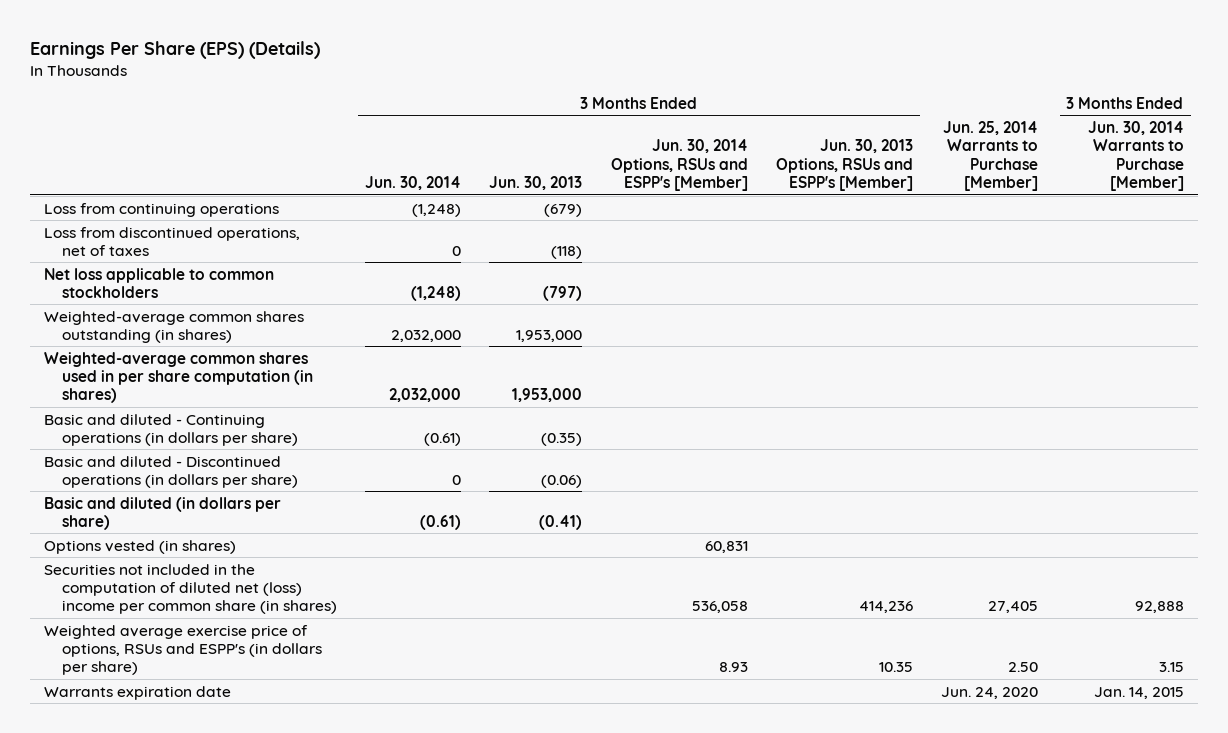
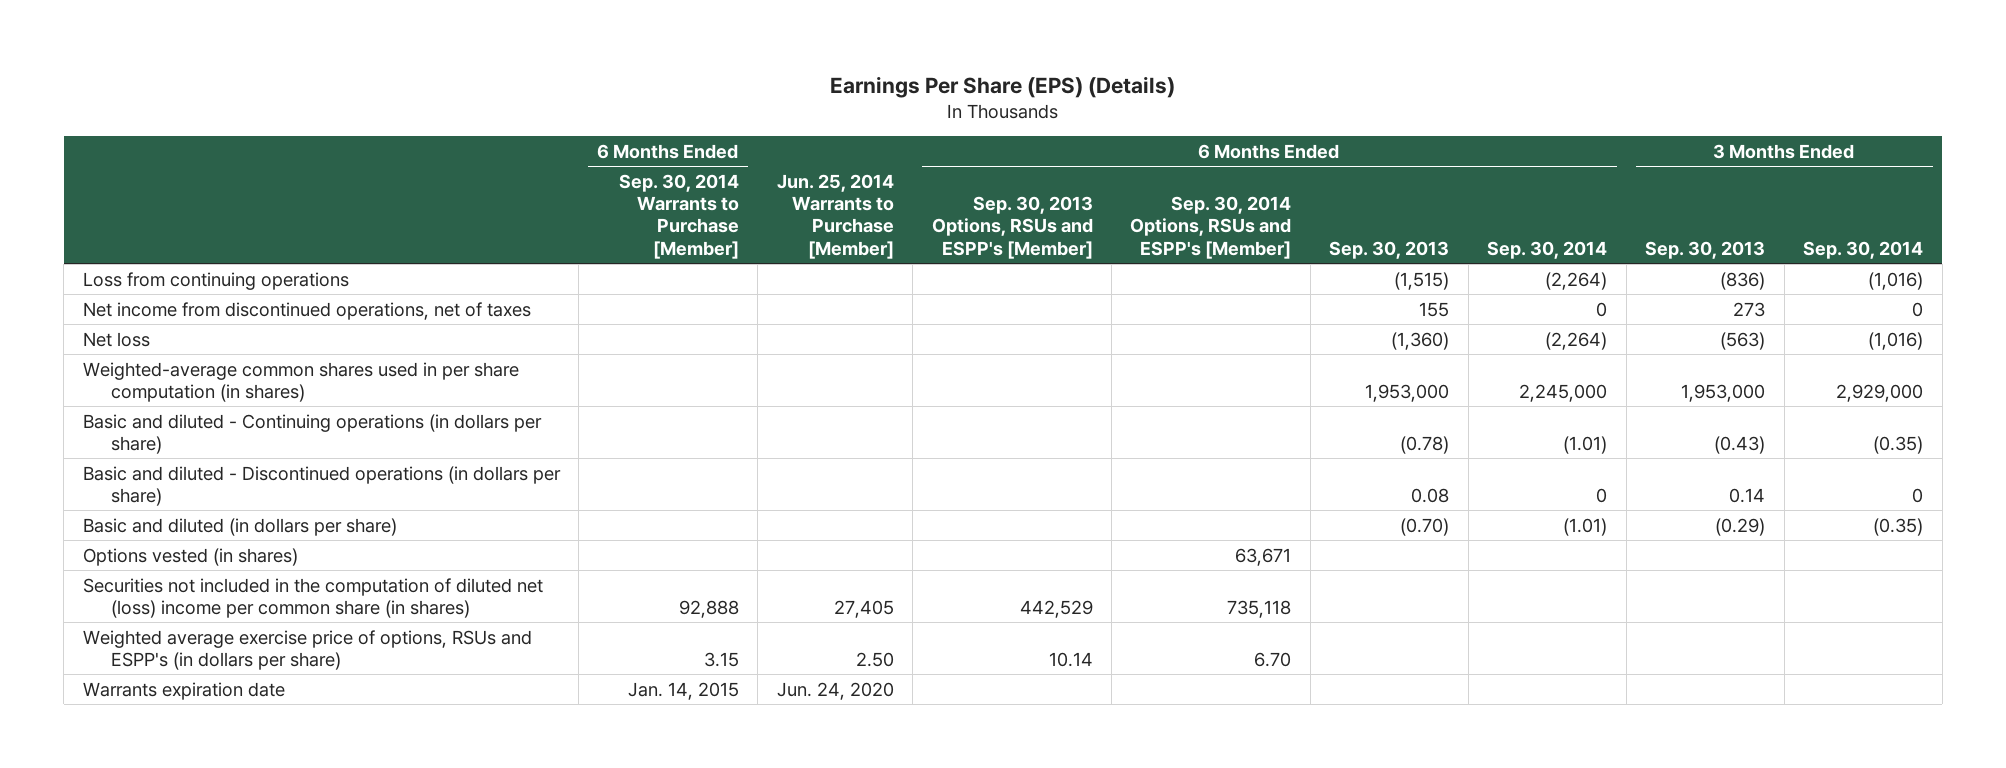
- | 3 Months Ended Jun. 30, 2014 | 3 Months Ended Jun. 30, 2013 | 3 Months Ended Jun. 30, 2014 Options, RSUs and ESPP's [Member] | 3 Months Ended Jun. 30, 2013 Options, RSUs and ESPP's [Member] | Jun. 25, 2014 Warrants to Purchase [Member] | 3 Months Ended Jun. 30, 2014 Warrants to Purchase [Member]
+ | 6 Months Ended Sep. 30, 2014 Warrants to Purchase [Member] | Jun. 25, 2014 Warrants to Purchase [Member] | 6 Months Ended Sep. 30, 2013 Options, RSUs and ESPP's [Member] | 6 Months Ended Sep. 30, 2014 Options, RSUs and ESPP's [Member] | 6 Months Ended Sep. 30, 2013 | 6 Months Ended Sep. 30, 2014 | 3 Months Ended Sep. 30, 2013 | 3 Months Ended Sep. 30, 2014
- Loss from discontinued operations, net of taxes | 0 | (118) | | | |
- Net loss applicable to common stockholders | (1,248) | (797) | | | |
- Weighted-average common shares outstanding (in shares) | 2,032,000 | 1,953,000 | | | |
+ Net income from discontinued operations, net of taxes | | | | | 155 | 0 | 273 | 0
+ Net loss | | | | | (1,360) | (2,264) | (563) | (1,016)

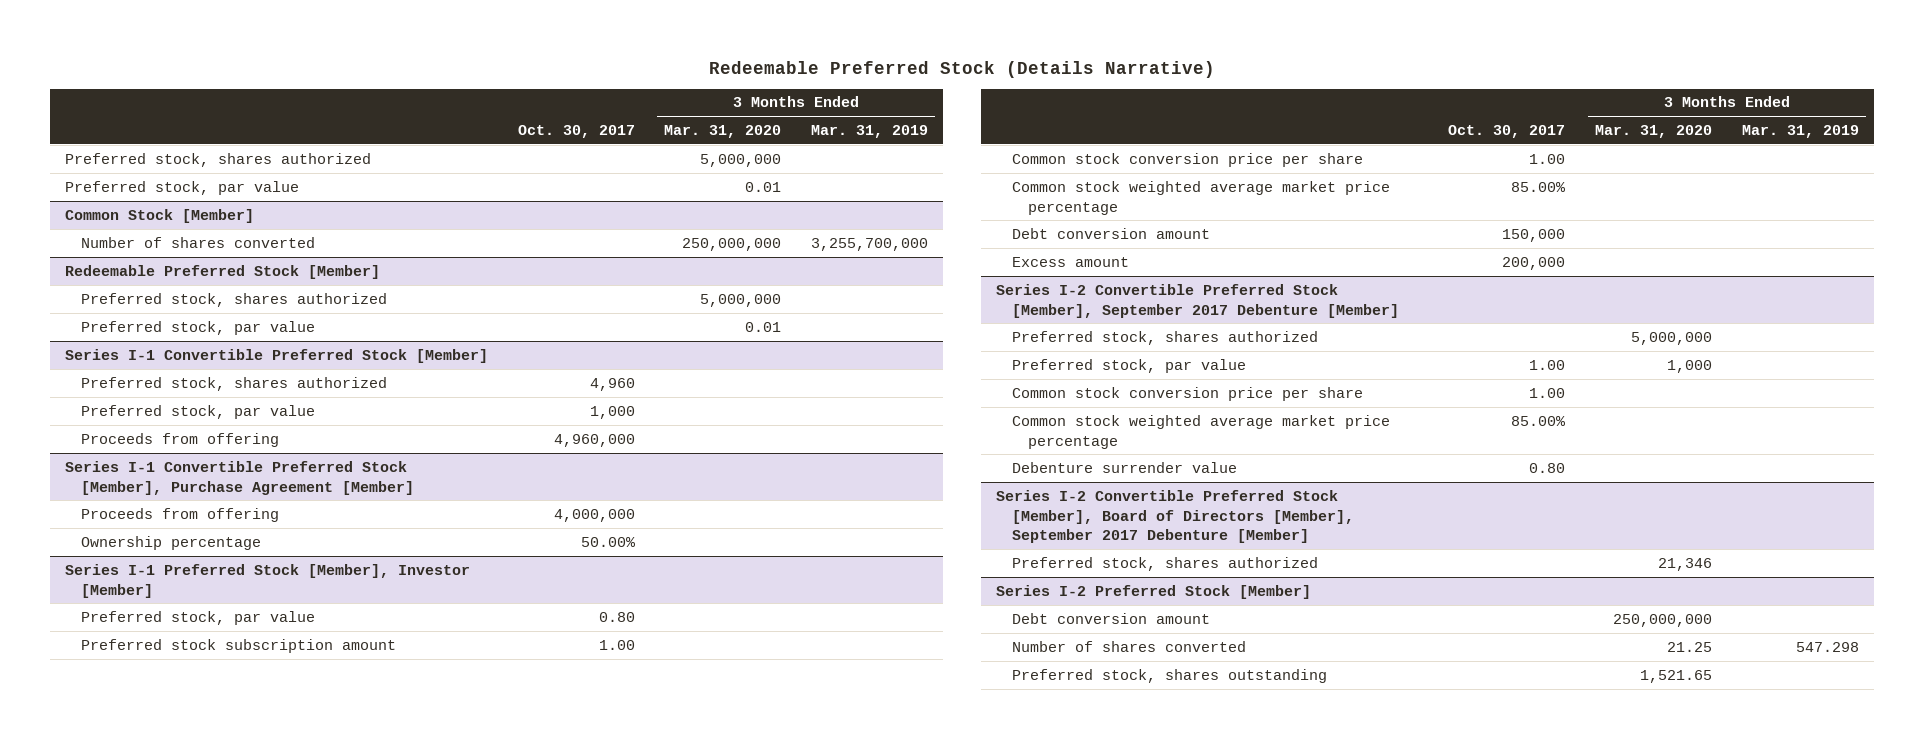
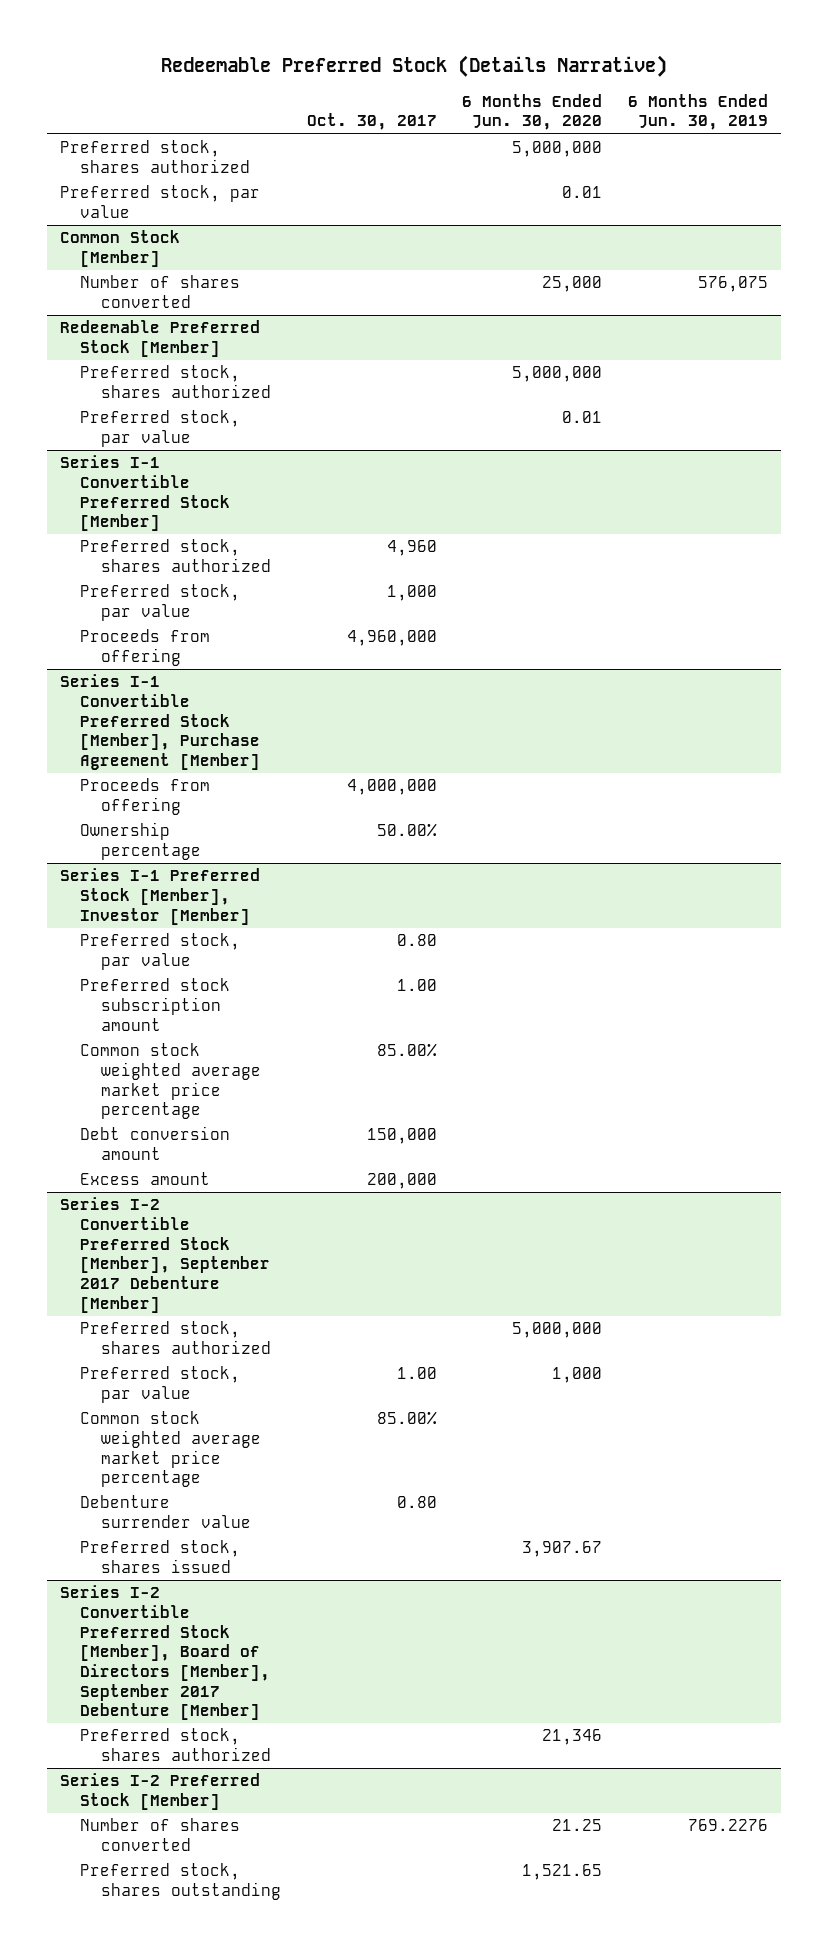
- | Oct. 30, 2017 | 3 Months Ended Mar. 31, 2020 | 3 Months Ended Mar. 31, 2019
+ | Oct. 30, 2017 | 6 Months Ended Jun. 30, 2020 | 6 Months Ended Jun. 30, 2019
@ Series I-1 Preferred Stock [Member], Investor [Member]
- Common stock conversion price per share | 1.00 | |
@ Series I-2 Convertible Preferred Stock [Member], September 2017 Debenture [Member]
- Common stock conversion price per share | 1.00 | |
+ Preferred stock, shares issued | | 3,907.67 |
@ Series I-2 Preferred Stock [Member]
- Debt conversion amount | | 250,000,000 |

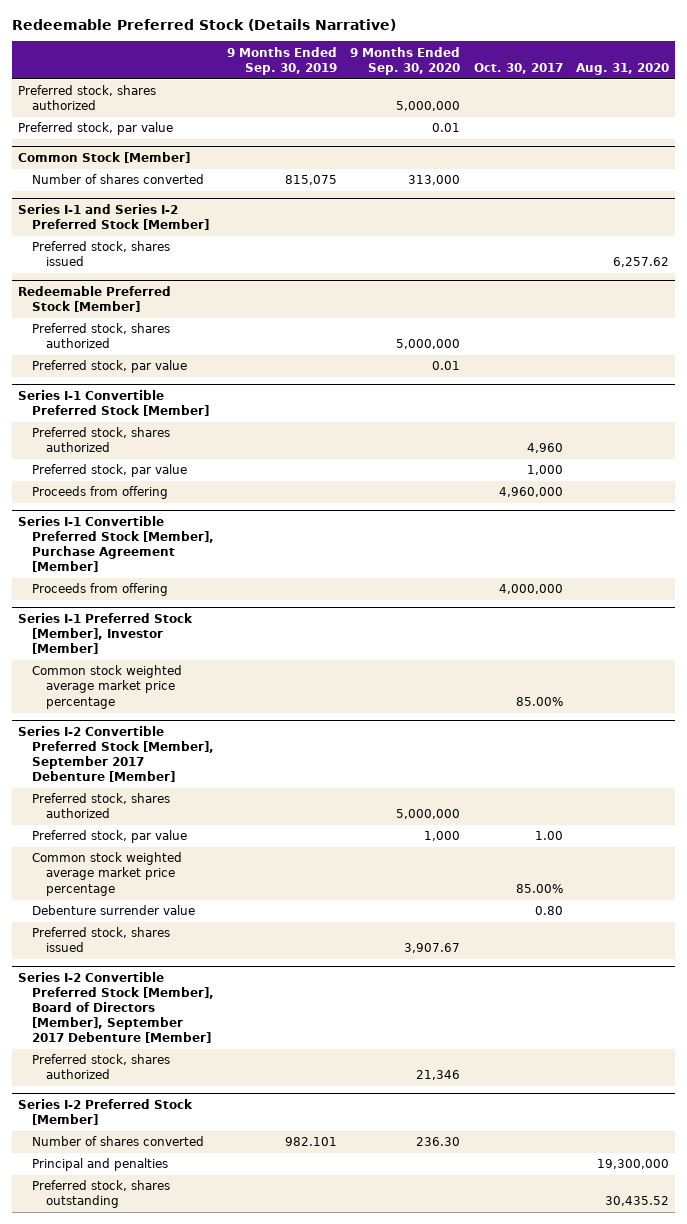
- | Oct. 30, 2017 | 6 Months Ended Jun. 30, 2020 | 6 Months Ended Jun. 30, 2019
+ | 9 Months Ended Sep. 30, 2019 | 9 Months Ended Sep. 30, 2020 | Oct. 30, 2017 | Aug. 31, 2020
+ Series I-1 and Series I-2 Preferred Stock [Member]
+ Preferred stock, shares issued | | | | 6,257.62
@ Series I-1 Convertible Preferred Stock [Member], Purchase Agreement [Member]
- Ownership percentage | 50.00% | |
@ Series I-1 Preferred Stock [Member], Investor [Member]
- Preferred stock, par value | 0.80 | |
- Preferred stock subscription amount | 1.00 | |
- Debt conversion amount | 150,000 | |
- Excess amount | 200,000 | |
@ Series I-2 Preferred Stock [Member]
+ Principal and penalties | | | | 19,300,000

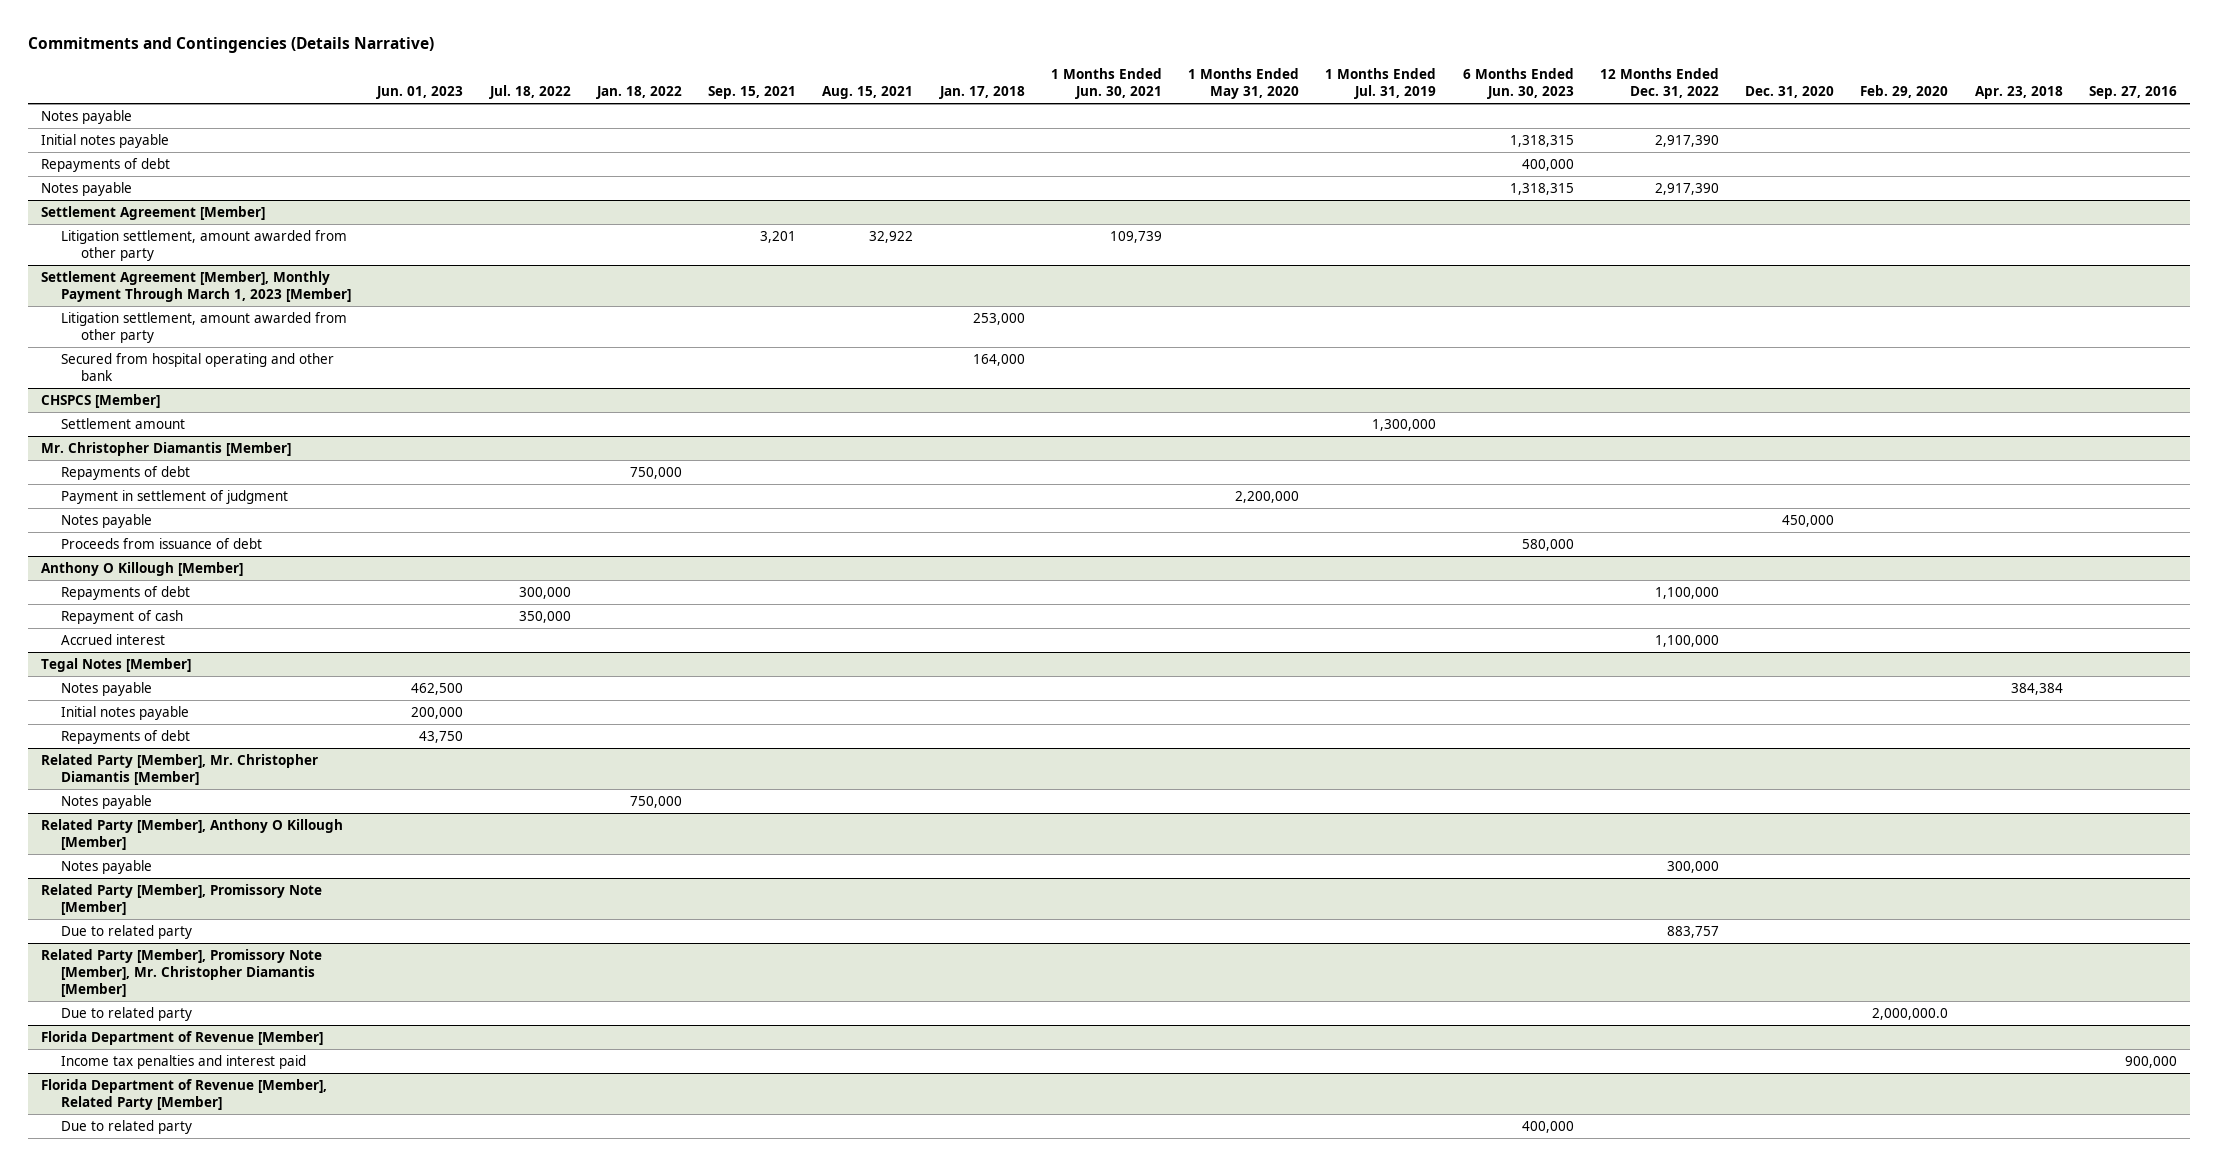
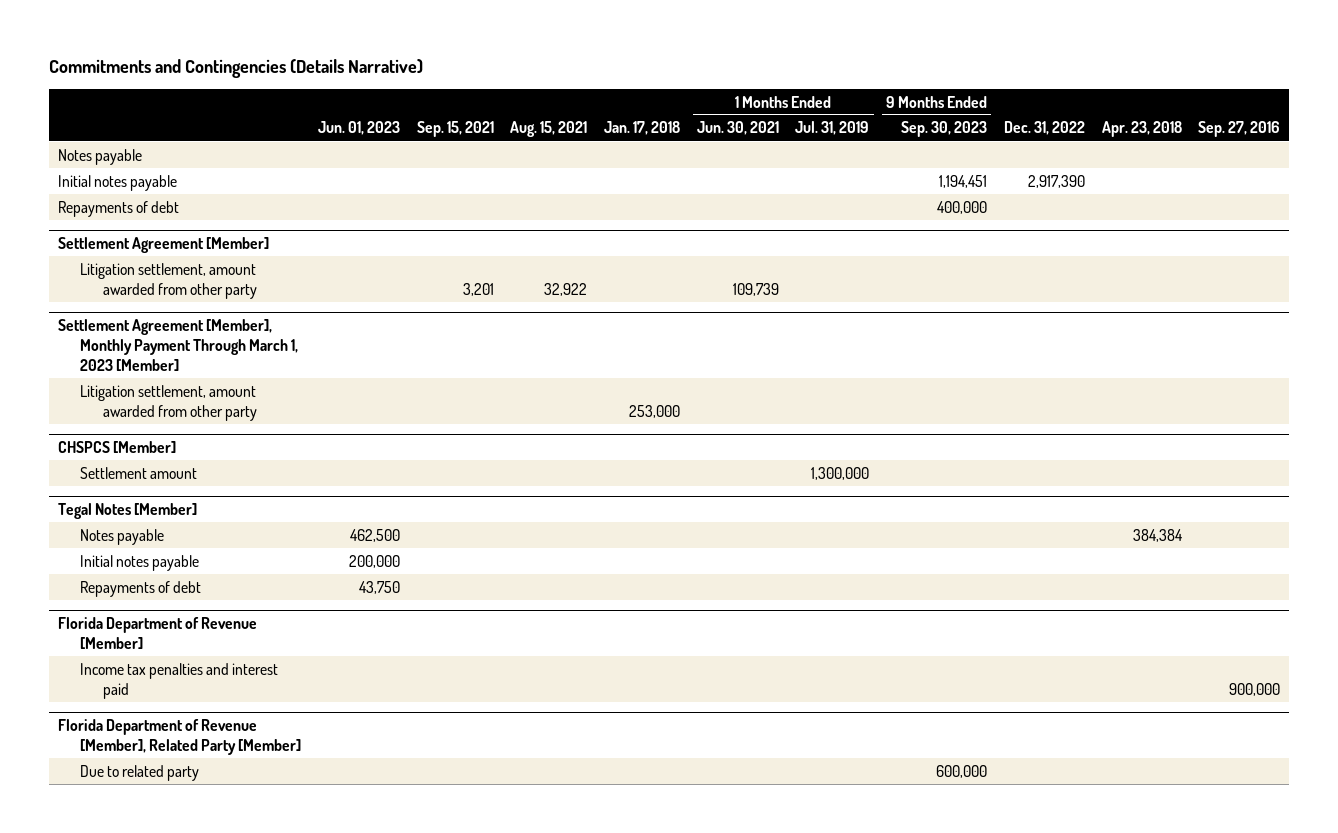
- | Jun. 01, 2023 | Jul. 18, 2022 | Jan. 18, 2022 | Sep. 15, 2021 | Aug. 15, 2021 | Jan. 17, 2018 | 1 Months Ended Jun. 30, 2021 | 1 Months Ended May 31, 2020 | 1 Months Ended Jul. 31, 2019 | 6 Months Ended Jun. 30, 2023 | 12 Months Ended Dec. 31, 2022 | Dec. 31, 2020 | Feb. 29, 2020 | Apr. 23, 2018 | Sep. 27, 2016
+ | Jun. 01, 2023 | Sep. 15, 2021 | Aug. 15, 2021 | Jan. 17, 2018 | 1 Months Ended Jun. 30, 2021 | 1 Months Ended Jul. 31, 2019 | 9 Months Ended Sep. 30, 2023 | Dec. 31, 2022 | Apr. 23, 2018 | Sep. 27, 2016
- Notes payable | | | | | | | | | | 1,318,315 | 2,917,390 | | | |
@ Settlement Agreement [Member], Monthly Payment Through March 1, 2023 [Member]
- Secured from hospital operating and other bank | | | | | | 164,000 | | | | | | | | |
- Mr. Christopher Diamantis [Member]
- Repayments of debt | | | 750,000 | | | | | | | | | | | |
- Payment in settlement of judgment | | | | | | | | 2,200,000 | | | | | | |
- Notes payable | | | | | | | | | | | | 450,000 | | |
- Proceeds from issuance of debt | | | | | | | | | | 580,000 | | | | |
- Anthony O Killough [Member]
- Repayments of debt | | 300,000 | | | | | | | | | 1,100,000 | | | |
- Repayment of cash | | 350,000 | | | | | | | | | | | | |
- Accrued interest | | | | | | | | | | | 1,100,000 | | | |
- Related Party [Member], Mr. Christopher Diamantis [Member]
- Notes payable | | | 750,000 | | | | | | | | | | | |
- Related Party [Member], Anthony O Killough [Member]
- Notes payable | | | | | | | | | | | 300,000 | | | |
- Related Party [Member], Promissory Note [Member]
- Due to related party | | | | | | | | | | | 883,757 | | | |
- Related Party [Member], Promissory Note [Member], Mr. Christopher Diamantis [Member]
- Due to related party | | | | | | | | | | | | | 2,000,000.0 | |

